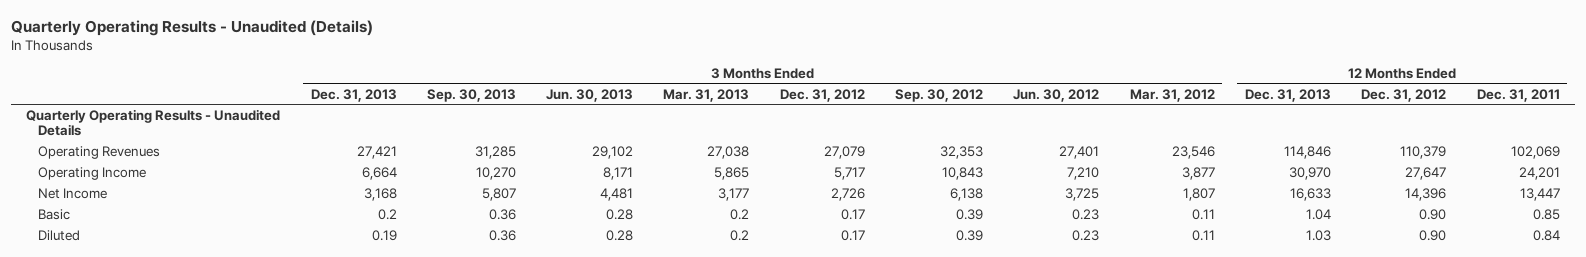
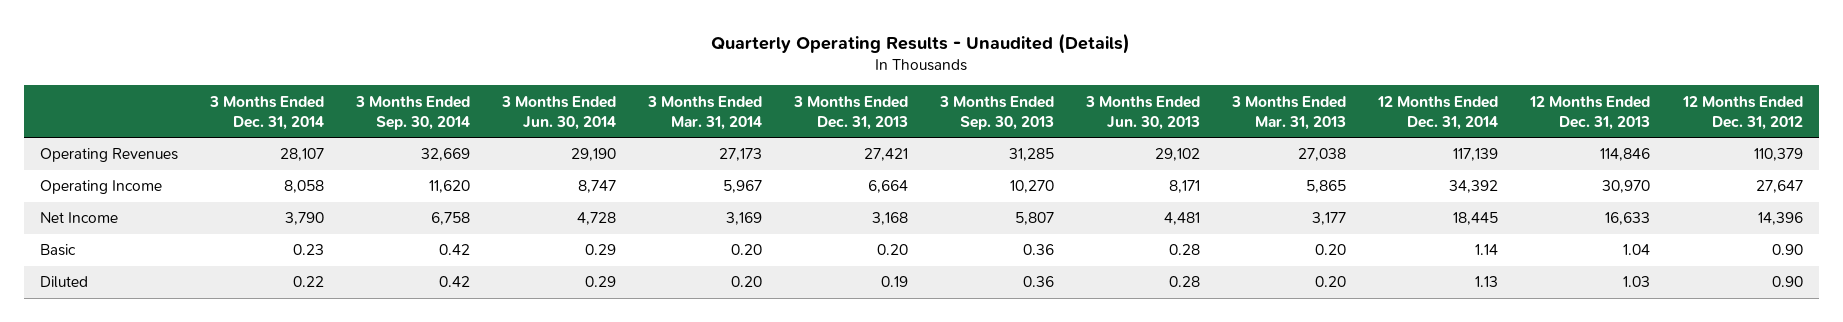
- | 3 Months Ended Dec. 31, 2013 | 3 Months Ended Sep. 30, 2013 | 3 Months Ended Jun. 30, 2013 | 3 Months Ended Mar. 31, 2013 | 3 Months Ended Dec. 31, 2012 | 3 Months Ended Sep. 30, 2012 | 3 Months Ended Jun. 30, 2012 | 3 Months Ended Mar. 31, 2012 | 12 Months Ended Dec. 31, 2013 | 12 Months Ended Dec. 31, 2012 | 12 Months Ended Dec. 31, 2011
+ | 3 Months Ended Dec. 31, 2014 | 3 Months Ended Sep. 30, 2014 | 3 Months Ended Jun. 30, 2014 | 3 Months Ended Mar. 31, 2014 | 3 Months Ended Dec. 31, 2013 | 3 Months Ended Sep. 30, 2013 | 3 Months Ended Jun. 30, 2013 | 3 Months Ended Mar. 31, 2013 | 12 Months Ended Dec. 31, 2014 | 12 Months Ended Dec. 31, 2013 | 12 Months Ended Dec. 31, 2012
- Quarterly Operating Results - Unaudited Details
- Basic | 0.2 | 0.36 | 0.28 | 0.2 | 0.17 | 0.39 | 0.23 | 0.11 | 1.04 | 0.90 | 0.85
- Diluted | 0.19 | 0.36 | 0.28 | 0.2 | 0.17 | 0.39 | 0.23 | 0.11 | 1.03 | 0.90 | 0.84
+ Basic | 0.23 | 0.42 | 0.29 | 0.20 | 0.20 | 0.36 | 0.28 | 0.20 | 1.14 | 1.04 | 0.90
+ Diluted | 0.22 | 0.42 | 0.29 | 0.20 | 0.19 | 0.36 | 0.28 | 0.20 | 1.13 | 1.03 | 0.90

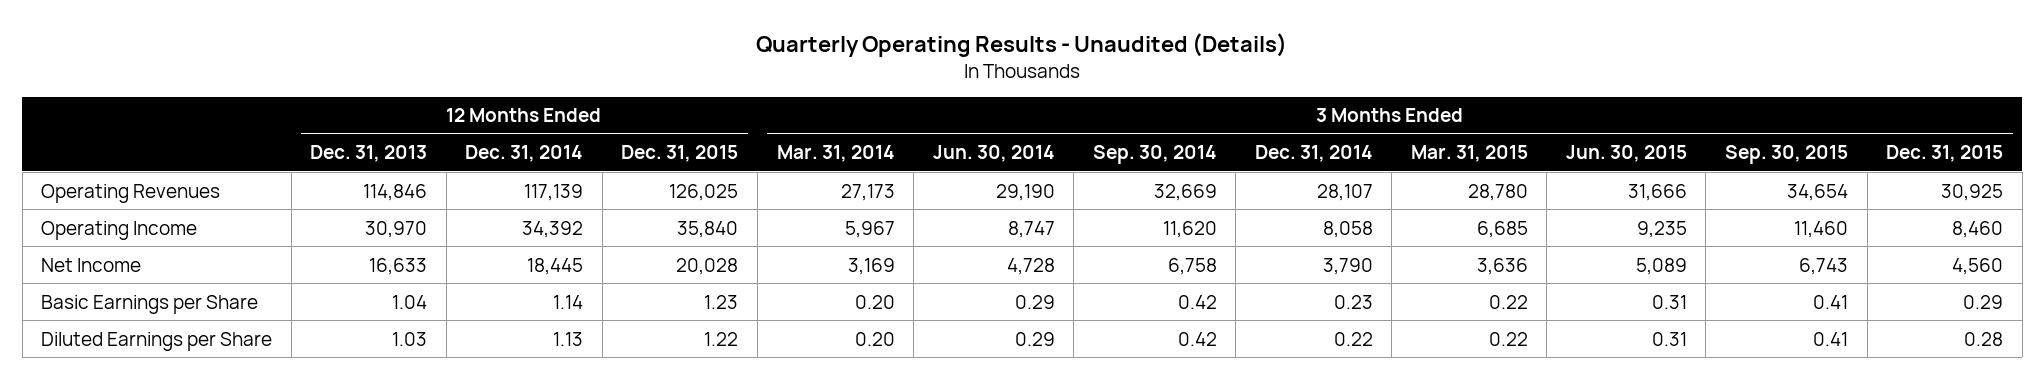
- | 3 Months Ended Dec. 31, 2014 | 3 Months Ended Sep. 30, 2014 | 3 Months Ended Jun. 30, 2014 | 3 Months Ended Mar. 31, 2014 | 3 Months Ended Dec. 31, 2013 | 3 Months Ended Sep. 30, 2013 | 3 Months Ended Jun. 30, 2013 | 3 Months Ended Mar. 31, 2013 | 12 Months Ended Dec. 31, 2014 | 12 Months Ended Dec. 31, 2013 | 12 Months Ended Dec. 31, 2012
+ | 12 Months Ended Dec. 31, 2013 | 12 Months Ended Dec. 31, 2014 | 12 Months Ended Dec. 31, 2015 | 3 Months Ended Mar. 31, 2014 | 3 Months Ended Jun. 30, 2014 | 3 Months Ended Sep. 30, 2014 | 3 Months Ended Dec. 31, 2014 | 3 Months Ended Mar. 31, 2015 | 3 Months Ended Jun. 30, 2015 | 3 Months Ended Sep. 30, 2015 | 3 Months Ended Dec. 31, 2015
- Basic | 0.23 | 0.42 | 0.29 | 0.20 | 0.20 | 0.36 | 0.28 | 0.20 | 1.14 | 1.04 | 0.90
- Diluted | 0.22 | 0.42 | 0.29 | 0.20 | 0.19 | 0.36 | 0.28 | 0.20 | 1.13 | 1.03 | 0.90
+ Basic Earnings per Share | 1.04 | 1.14 | 1.23 | 0.20 | 0.29 | 0.42 | 0.23 | 0.22 | 0.31 | 0.41 | 0.29
+ Diluted Earnings per Share | 1.03 | 1.13 | 1.22 | 0.20 | 0.29 | 0.42 | 0.22 | 0.22 | 0.31 | 0.41 | 0.28

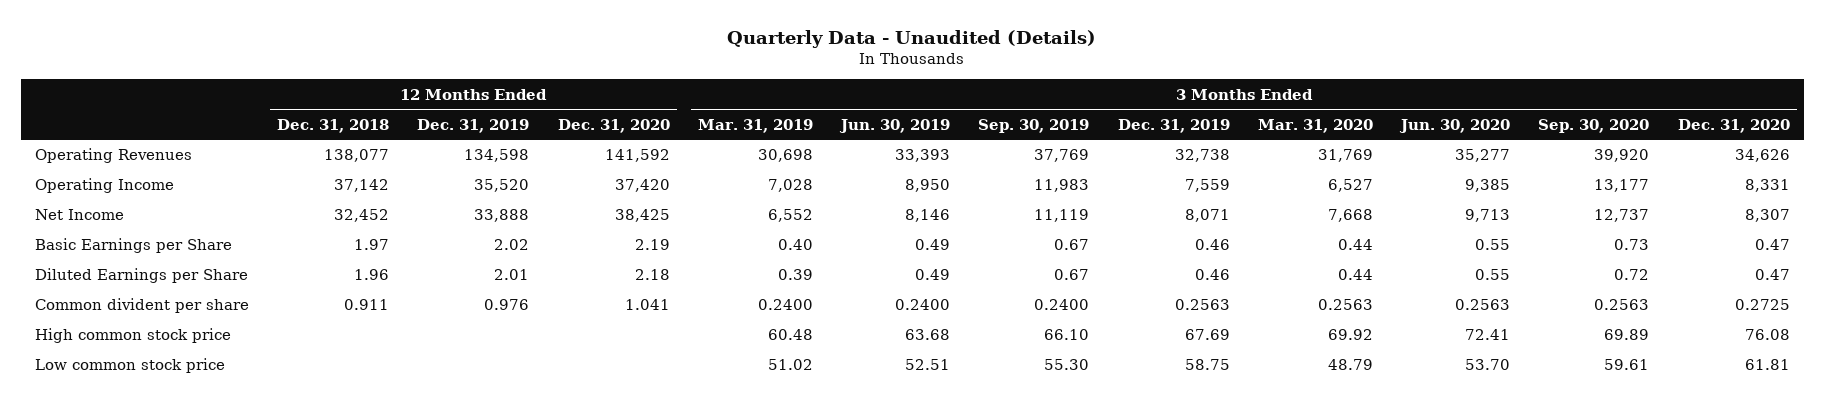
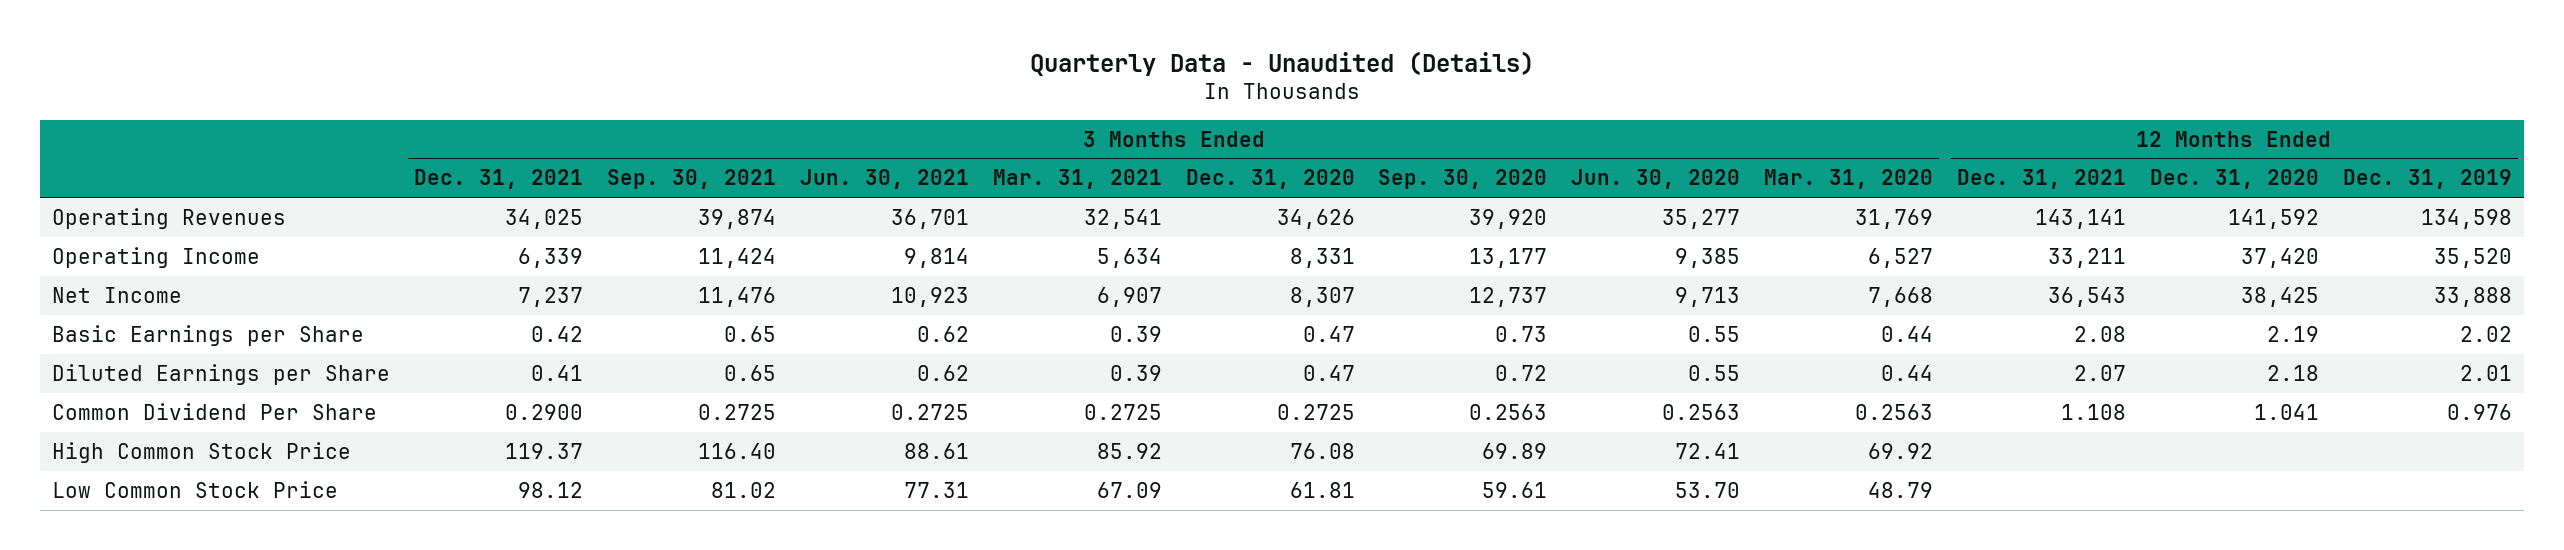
- | 12 Months Ended Dec. 31, 2018 | 12 Months Ended Dec. 31, 2019 | 12 Months Ended Dec. 31, 2020 | 3 Months Ended Mar. 31, 2019 | 3 Months Ended Jun. 30, 2019 | 3 Months Ended Sep. 30, 2019 | 3 Months Ended Dec. 31, 2019 | 3 Months Ended Mar. 31, 2020 | 3 Months Ended Jun. 30, 2020 | 3 Months Ended Sep. 30, 2020 | 3 Months Ended Dec. 31, 2020
+ | 3 Months Ended Dec. 31, 2021 | 3 Months Ended Sep. 30, 2021 | 3 Months Ended Jun. 30, 2021 | 3 Months Ended Mar. 31, 2021 | 3 Months Ended Dec. 31, 2020 | 3 Months Ended Sep. 30, 2020 | 3 Months Ended Jun. 30, 2020 | 3 Months Ended Mar. 31, 2020 | 12 Months Ended Dec. 31, 2021 | 12 Months Ended Dec. 31, 2020 | 12 Months Ended Dec. 31, 2019
- Common divident per share | 0.911 | 0.976 | 1.041 | 0.2400 | 0.2400 | 0.2400 | 0.2563 | 0.2563 | 0.2563 | 0.2563 | 0.2725
- High common stock price | | | | 60.48 | 63.68 | 66.10 | 67.69 | 69.92 | 72.41 | 69.89 | 76.08
- Low common stock price | | | | 51.02 | 52.51 | 55.30 | 58.75 | 48.79 | 53.70 | 59.61 | 61.81
+ Common Dividend Per Share | 0.2900 | 0.2725 | 0.2725 | 0.2725 | 0.2725 | 0.2563 | 0.2563 | 0.2563 | 1.108 | 1.041 | 0.976
+ High Common Stock Price | 119.37 | 116.40 | 88.61 | 85.92 | 76.08 | 69.89 | 72.41 | 69.92 | | |
+ Low Common Stock Price | 98.12 | 81.02 | 77.31 | 67.09 | 61.81 | 59.61 | 53.70 | 48.79 | | |

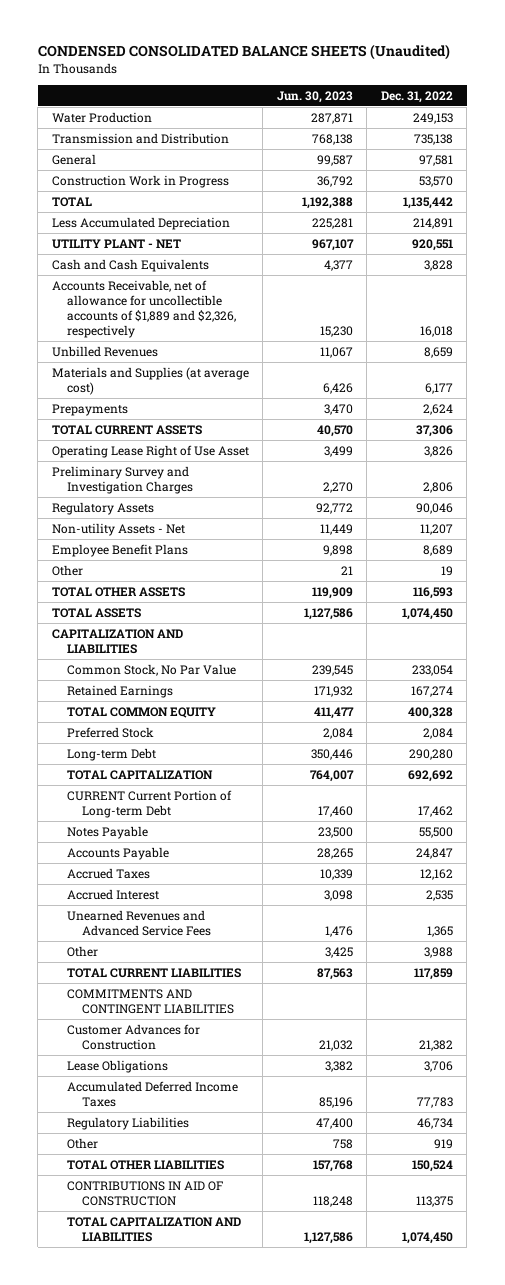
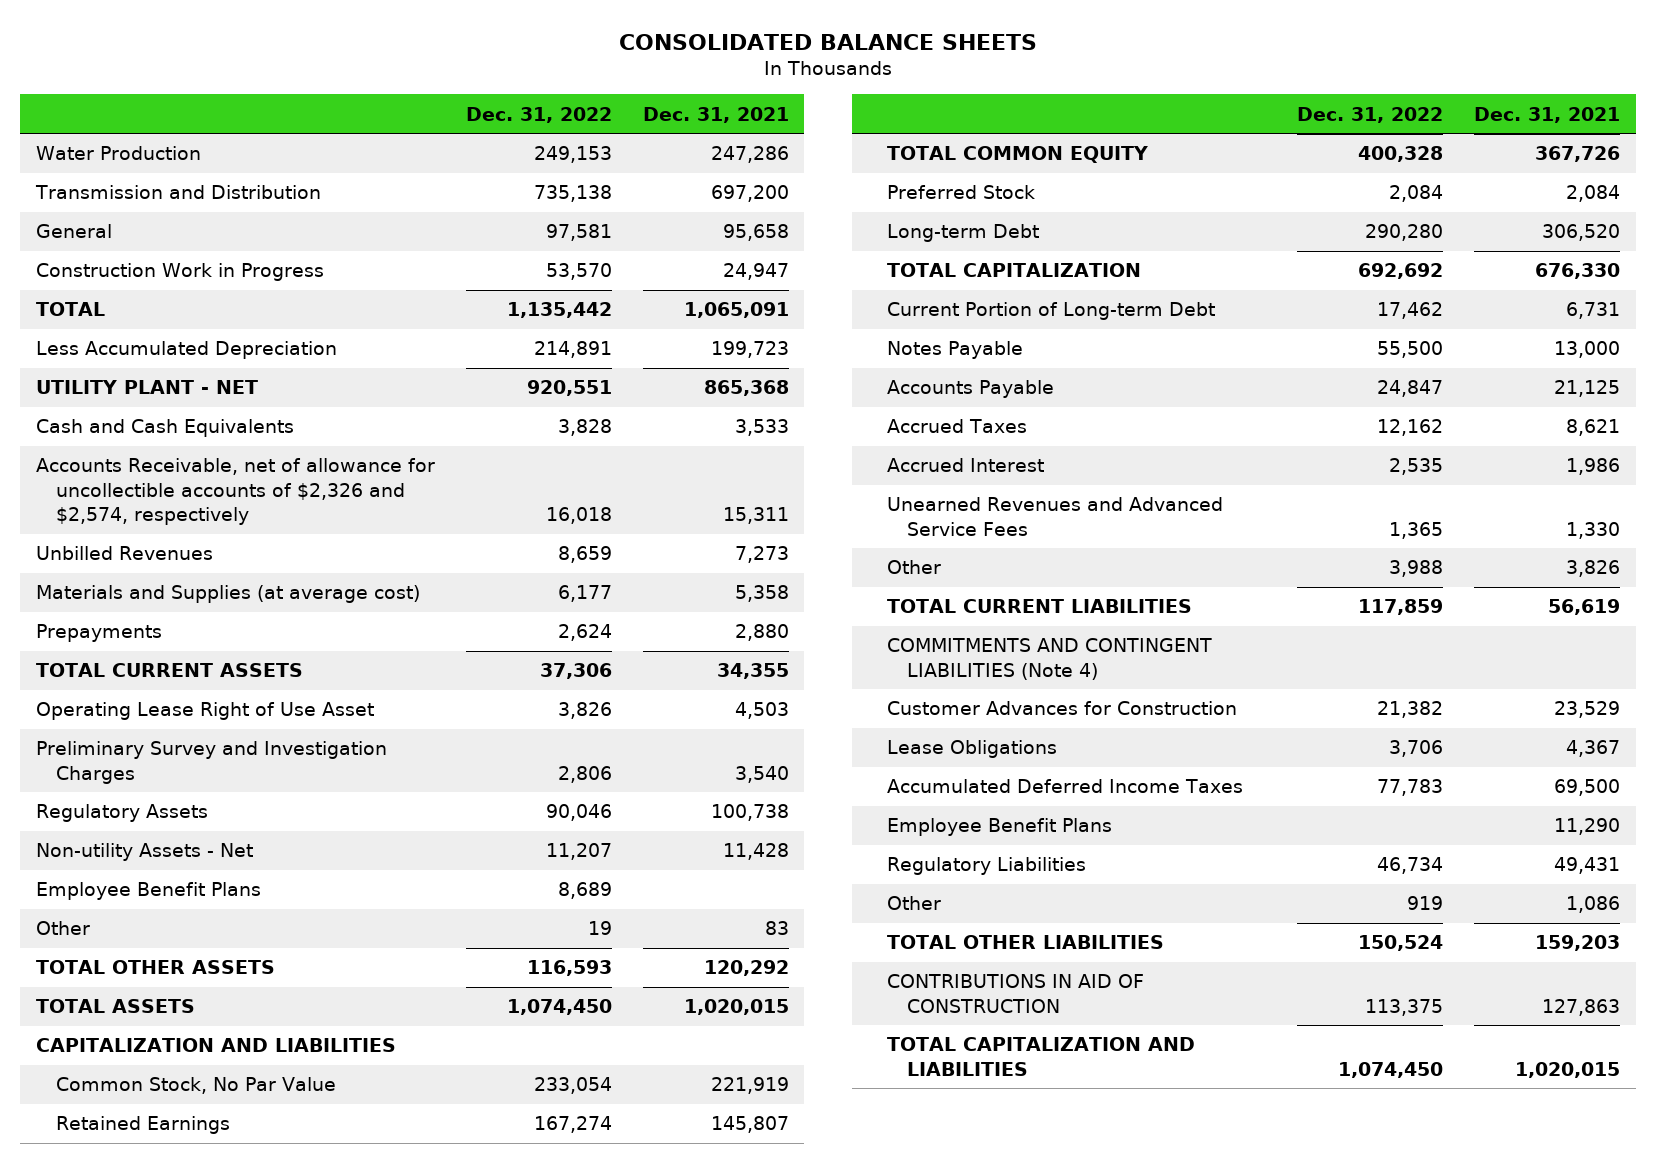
- CONDENSED CONSOLIDATED BALANCE SHEETS (Unaudited)
+ CONSOLIDATED BALANCE SHEETS
- | Jun. 30, 2023 | Dec. 31, 2022
+ | Dec. 31, 2022 | Dec. 31, 2021
- Accounts Receivable, net of allowance for uncollectible accounts of $1,889 and $2,326, respectively | 15,230 | 16,018
+ Accounts Receivable, net of allowance for uncollectible accounts of $2,326 and $2,574, respectively | 16,018 | 15,311
- CURRENT Current Portion of Long-term Debt | 17,460 | 17,462
+ Current Portion of Long-term Debt | 17,462 | 6,731
- COMMITMENTS AND CONTINGENT LIABILITIES
+ COMMITMENTS AND CONTINGENT LIABILITIES (Note 4)
+ Employee Benefit Plans | | 11,290

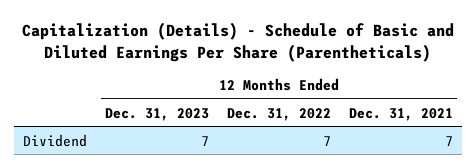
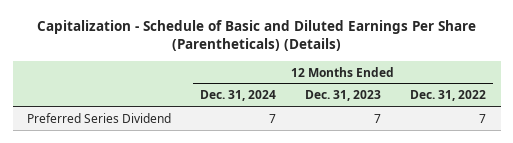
- Capitalization (Details) - Schedule of Basic and Diluted Earnings Per Share (Parentheticals)
+ Capitalization - Schedule of Basic and Diluted Earnings Per Share (Parentheticals) (Details)
- | 12 Months Ended Dec. 31, 2023 | 12 Months Ended Dec. 31, 2022 | 12 Months Ended Dec. 31, 2021
+ | 12 Months Ended Dec. 31, 2024 | 12 Months Ended Dec. 31, 2023 | 12 Months Ended Dec. 31, 2022
- Dividend | 7 | 7 | 7
+ Preferred Series Dividend | 7 | 7 | 7

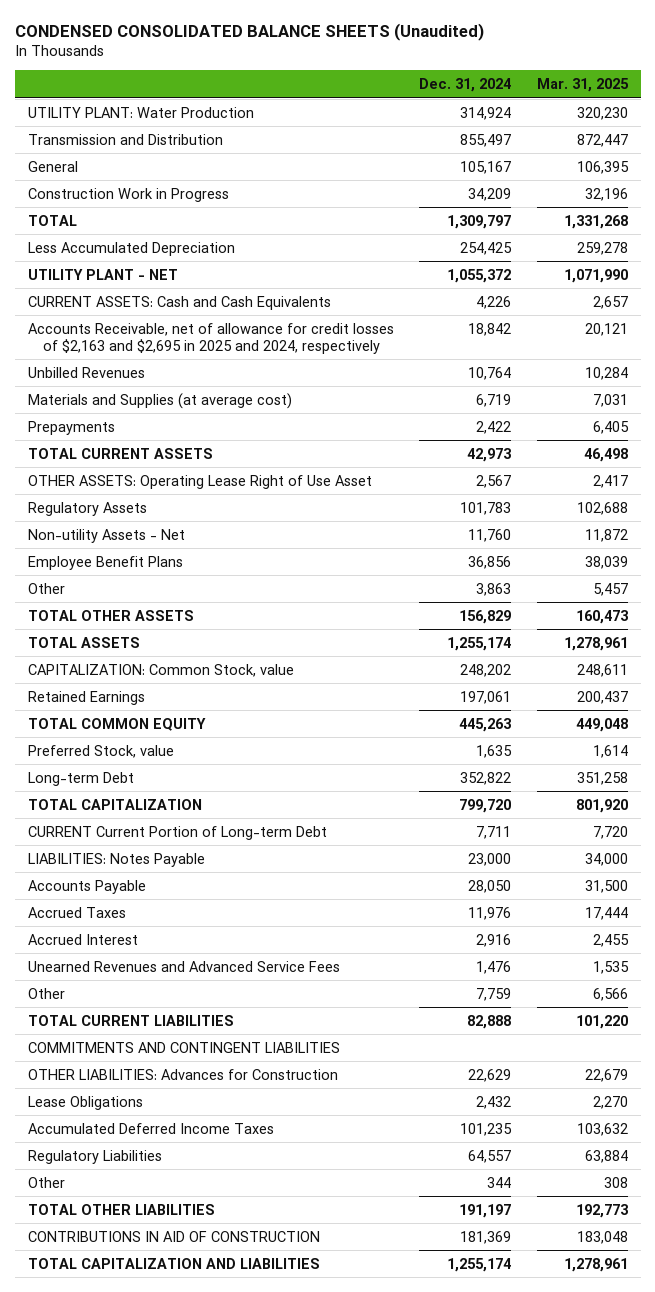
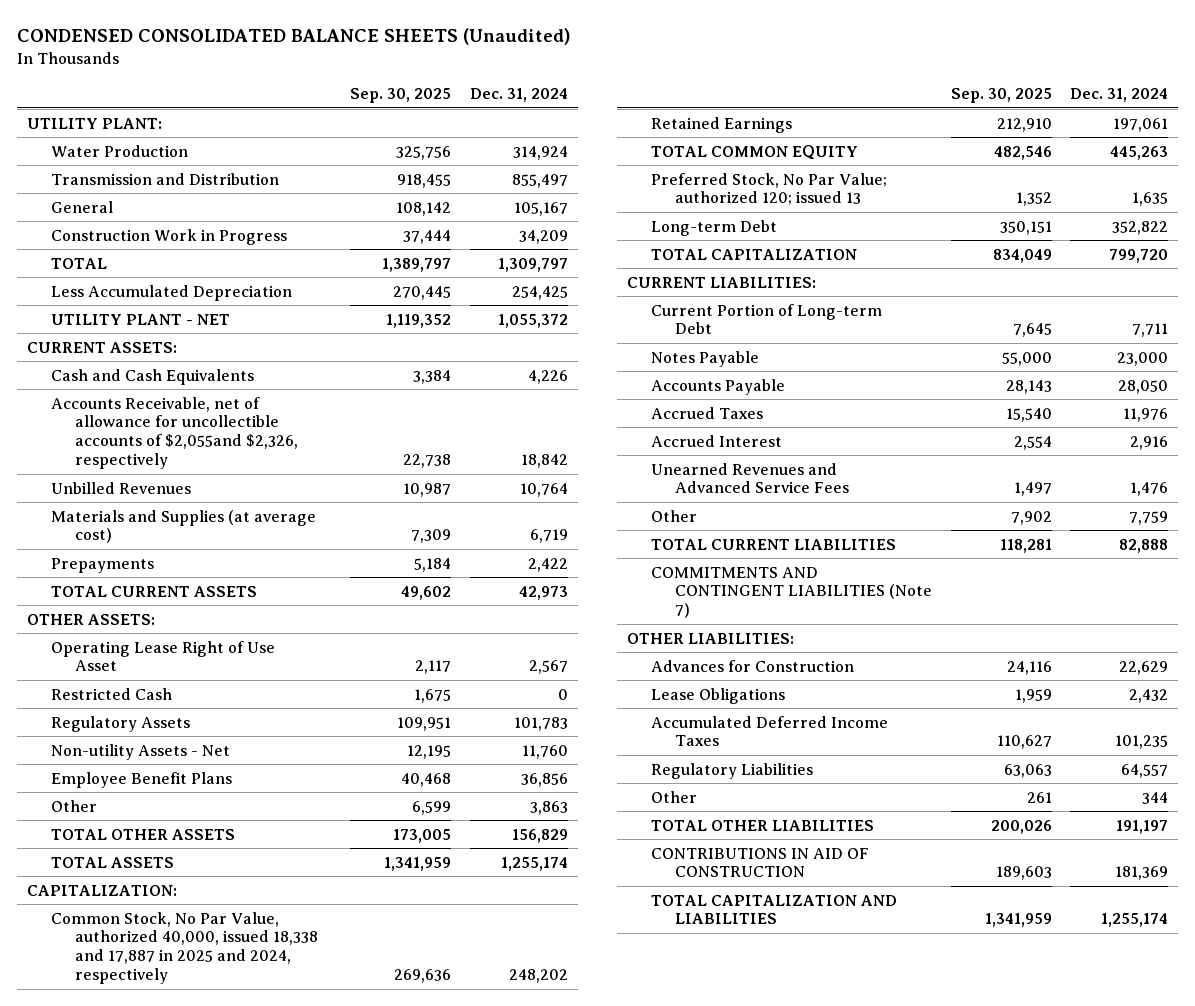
- | Dec. 31, 2024 | Mar. 31, 2025
+ | Sep. 30, 2025 | Dec. 31, 2024
- UTILITY PLANT: Water Production | 314,924 | 320,230
+ UTILITY PLANT:
+ Water Production | 325,756 | 314,924
- CURRENT ASSETS: Cash and Cash Equivalents | 4,226 | 2,657
- Accounts Receivable, net of allowance for credit losses of $2,163 and $2,695 in 2025 and 2024, respectively | 18,842 | 20,121
+ CURRENT ASSETS:
+ Cash and Cash Equivalents | 3,384 | 4,226
+ Accounts Receivable, net of allowance for uncollectible accounts of $2,055and $2,326, respectively | 22,738 | 18,842
- OTHER ASSETS: Operating Lease Right of Use Asset | 2,567 | 2,417
+ OTHER ASSETS:
+ Operating Lease Right of Use Asset | 2,117 | 2,567
+ Restricted Cash | 1,675 | 0
- CAPITALIZATION: Common Stock, value | 248,202 | 248,611
+ CAPITALIZATION:
+ Common Stock, No Par Value, authorized 40,000, issued 18,338 and 17,887 in 2025 and 2024, respectively | 269,636 | 248,202
- Preferred Stock, value | 1,635 | 1,614
+ Preferred Stock, No Par Value; authorized 120; issued 13 | 1,352 | 1,635
- CURRENT Current Portion of Long-term Debt | 7,711 | 7,720
- LIABILITIES: Notes Payable | 23,000 | 34,000
+ CURRENT LIABILITIES:
+ Current Portion of Long-term Debt | 7,645 | 7,711
+ Notes Payable | 55,000 | 23,000
- COMMITMENTS AND CONTINGENT LIABILITIES
- OTHER LIABILITIES: Advances for Construction | 22,629 | 22,679
+ COMMITMENTS AND CONTINGENT LIABILITIES (Note 7)
+ OTHER LIABILITIES:
+ Advances for Construction | 24,116 | 22,629

